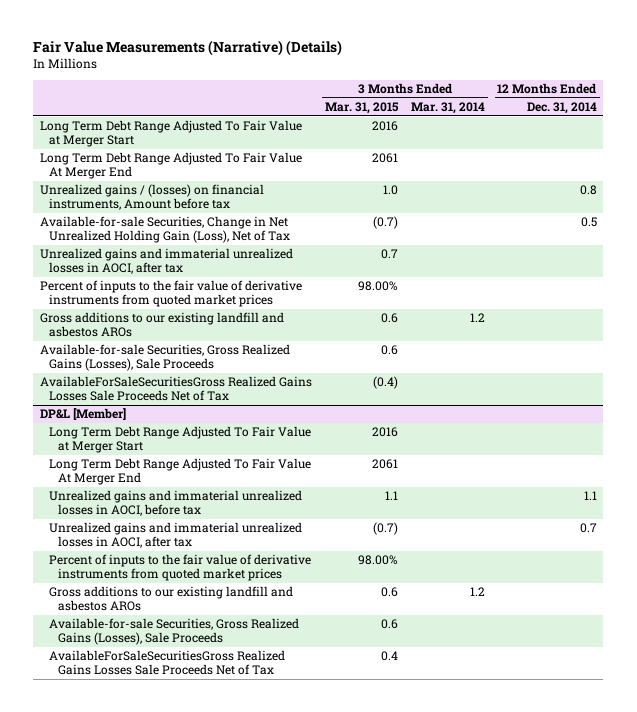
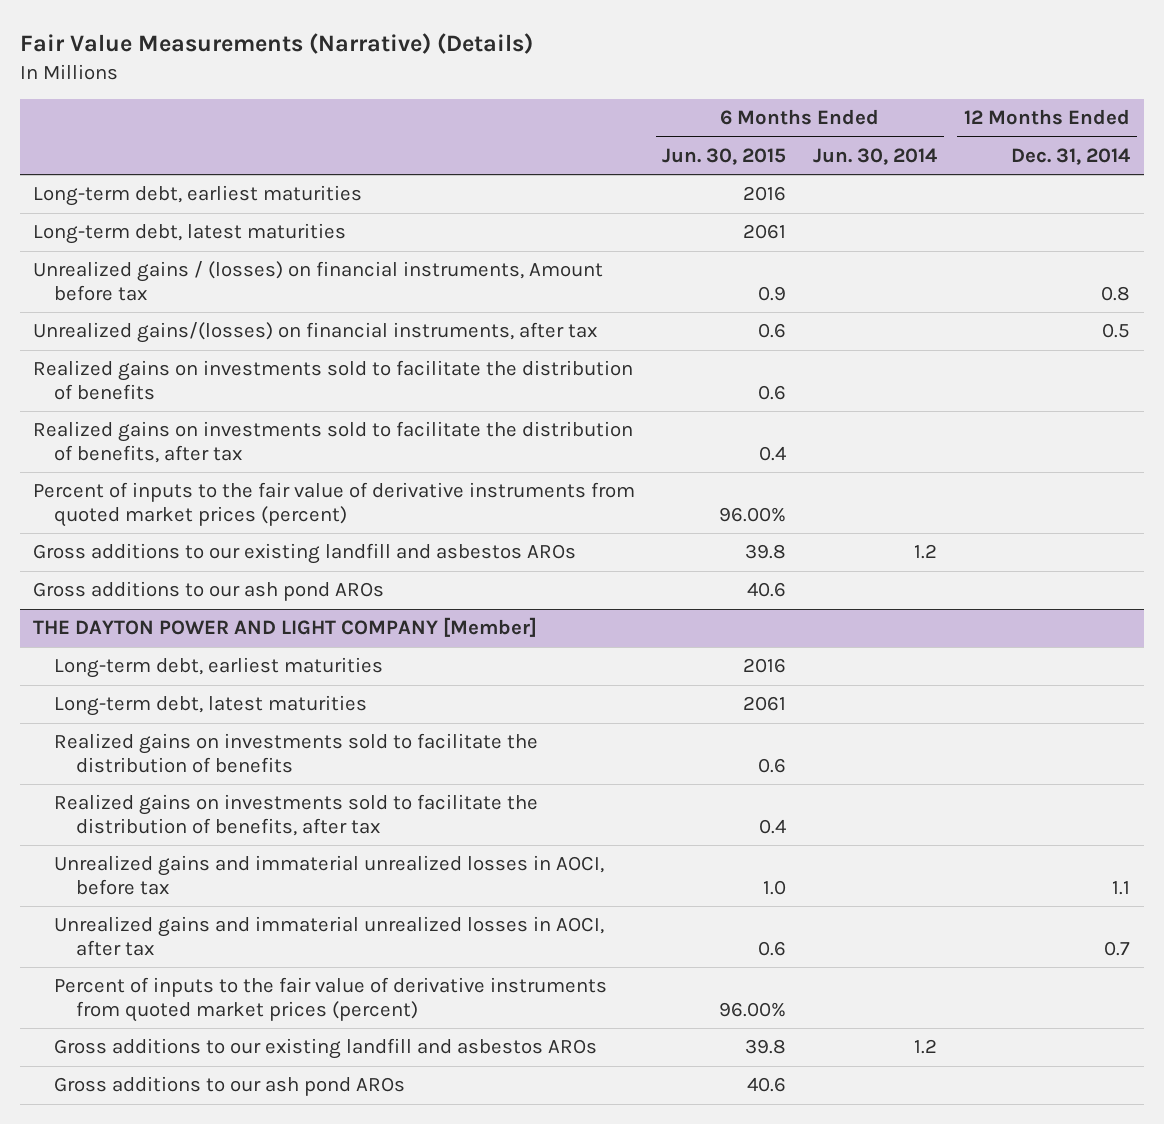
- | 3 Months Ended Mar. 31, 2015 | 3 Months Ended Mar. 31, 2014 | 12 Months Ended Dec. 31, 2014
+ | 6 Months Ended Jun. 30, 2015 | 6 Months Ended Jun. 30, 2014 | 12 Months Ended Dec. 31, 2014
- Long Term Debt Range Adjusted To Fair Value at Merger Start | 2016 | |
- Long Term Debt Range Adjusted To Fair Value At Merger End | 2061 | |
+ Long-term debt, earliest maturities | 2016 | |
+ Long-term debt, latest maturities | 2061 | |
- Available-for-sale Securities, Change in Net Unrealized Holding Gain (Loss), Net of Tax | (0.7) | | 0.5
- Unrealized gains and immaterial unrealized losses in AOCI, after tax | 0.7 | |
- Percent of inputs to the fair value of derivative instruments from quoted market prices | 98.00% | |
+ Unrealized gains/(losses) on financial instruments, after tax | 0.6 | | 0.5
+ Realized gains on investments sold to facilitate the distribution of benefits | 0.6 | |
+ Realized gains on investments sold to facilitate the distribution of benefits, after tax | 0.4 | |
+ Percent of inputs to the fair value of derivative instruments from quoted market prices (percent) | 96.00% | |
- Available-for-sale Securities, Gross Realized Gains (Losses), Sale Proceeds | 0.6 | |
- AvailableForSaleSecuritiesGross Realized Gains Losses Sale Proceeds Net of Tax | (0.4) | |
- DP&L [Member]
- Long Term Debt Range Adjusted To Fair Value at Merger Start | 2016 | |
- Long Term Debt Range Adjusted To Fair Value At Merger End | 2061 | |
+ Gross additions to our ash pond AROs | 40.6 | |
+ THE DAYTON POWER AND LIGHT COMPANY [Member]
+ Long-term debt, earliest maturities | 2016 | |
+ Long-term debt, latest maturities | 2061 | |
+ Realized gains on investments sold to facilitate the distribution of benefits | 0.6 | |
+ Realized gains on investments sold to facilitate the distribution of benefits, after tax | 0.4 | |
- Percent of inputs to the fair value of derivative instruments from quoted market prices | 98.00% | |
+ Percent of inputs to the fair value of derivative instruments from quoted market prices (percent) | 96.00% | |
- Available-for-sale Securities, Gross Realized Gains (Losses), Sale Proceeds | 0.6 | |
- AvailableForSaleSecuritiesGross Realized Gains Losses Sale Proceeds Net of Tax | 0.4 | |
+ Gross additions to our ash pond AROs | 40.6 | |

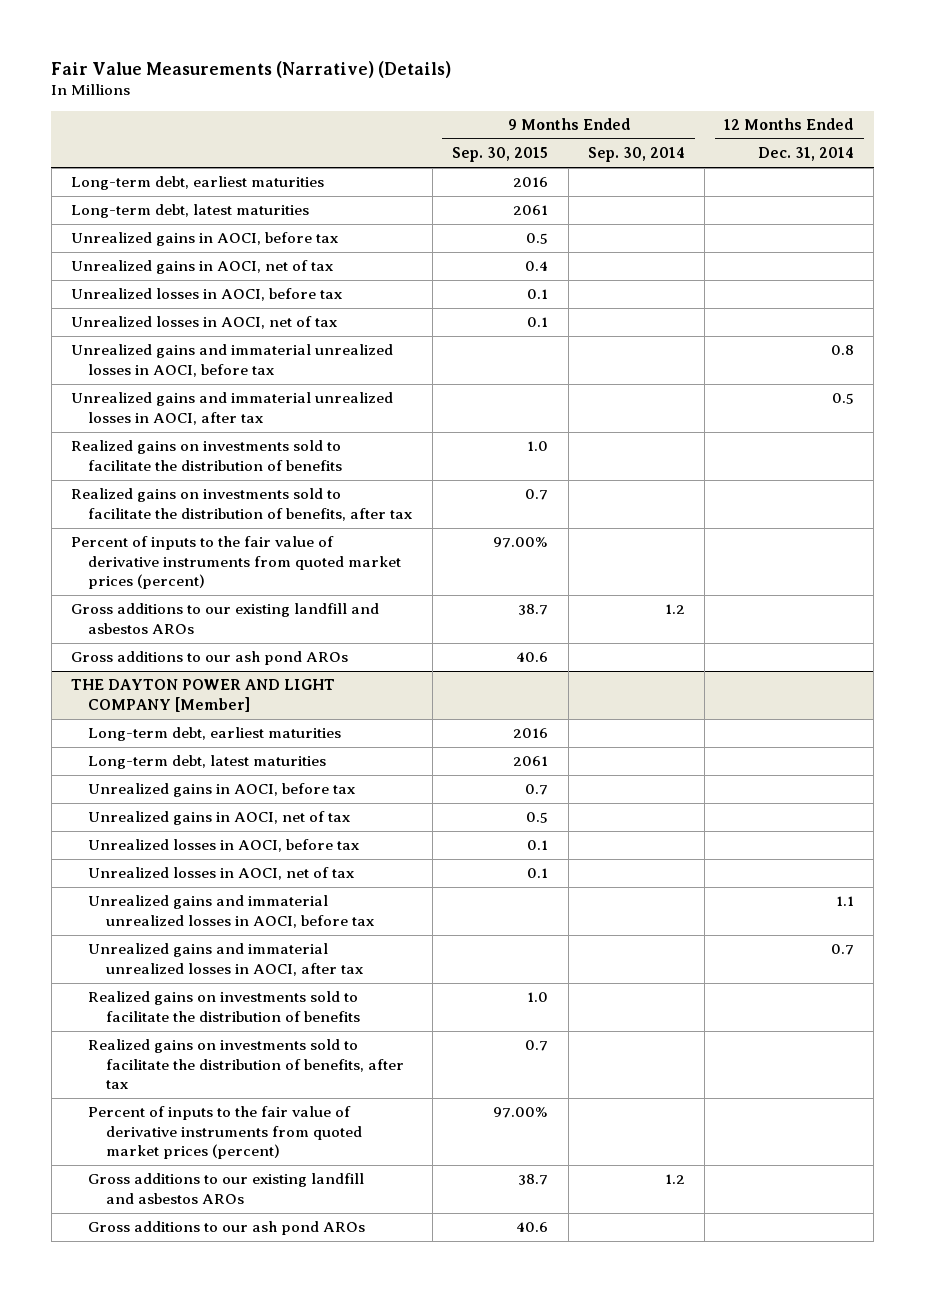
- | 6 Months Ended Jun. 30, 2015 | 6 Months Ended Jun. 30, 2014 | 12 Months Ended Dec. 31, 2014
+ | 9 Months Ended Sep. 30, 2015 | 9 Months Ended Sep. 30, 2014 | 12 Months Ended Dec. 31, 2014
- Unrealized gains / (losses) on financial instruments, Amount before tax | 0.9 | | 0.8
- Unrealized gains/(losses) on financial instruments, after tax | 0.6 | | 0.5
+ Unrealized gains in AOCI, before tax | 0.5 | |
+ Unrealized gains in AOCI, net of tax | 0.4 | |
+ Unrealized losses in AOCI, before tax | 0.1 | |
+ Unrealized losses in AOCI, net of tax | 0.1 | |
+ Unrealized gains and immaterial unrealized losses in AOCI, before tax | | | 0.8
+ Unrealized gains and immaterial unrealized losses in AOCI, after tax | | | 0.5
@ THE DAYTON POWER AND LIGHT COMPANY [Member]
+ Unrealized gains in AOCI, before tax | 0.7 | |
+ Unrealized gains in AOCI, net of tax | 0.5 | |
+ Unrealized losses in AOCI, before tax | 0.1 | |
+ Unrealized losses in AOCI, net of tax | 0.1 | |
moved down: Realized gains on investments sold to facilitate the distribution of benefits | 1.0 | |
moved down: Realized gains on investments sold to facilitate the distribution of benefits, after tax | 0.7 | |

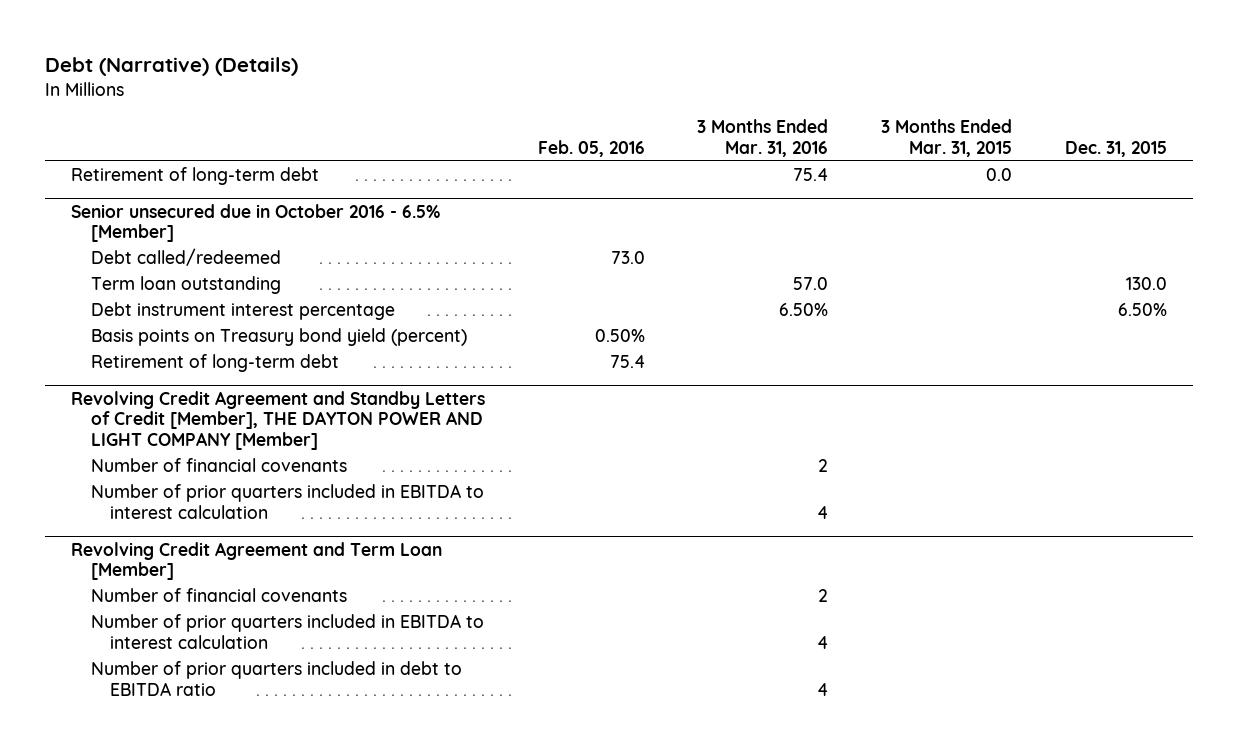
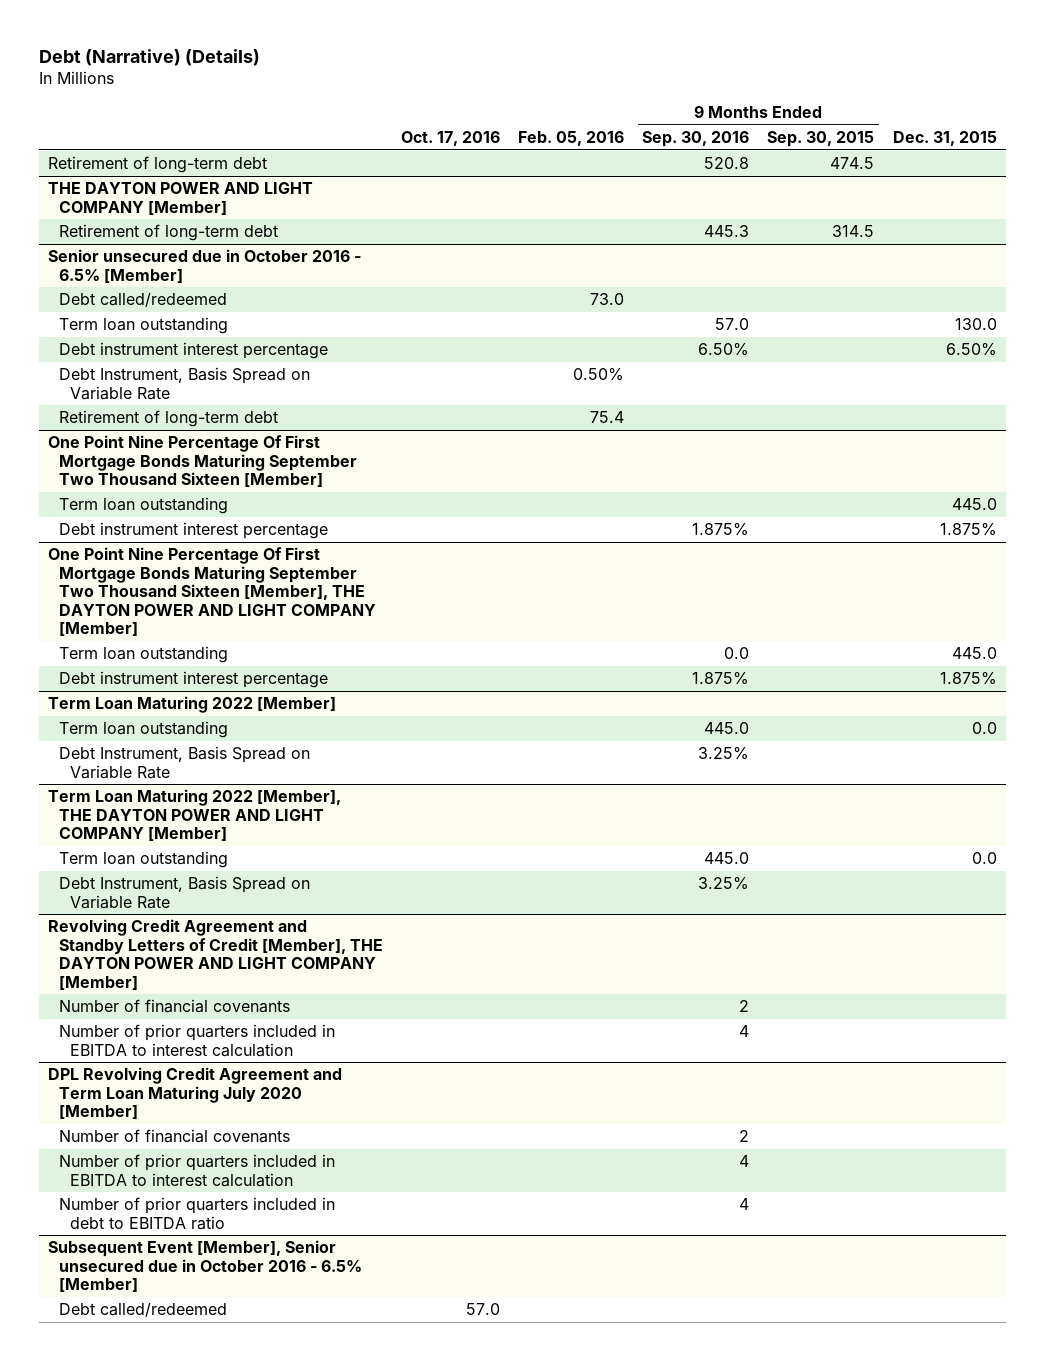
- | Feb. 05, 2016 | 3 Months Ended Mar. 31, 2016 | 3 Months Ended Mar. 31, 2015 | Dec. 31, 2015
+ | Oct. 17, 2016 | Feb. 05, 2016 | 9 Months Ended Sep. 30, 2016 | 9 Months Ended Sep. 30, 2015 | Dec. 31, 2015
+ THE DAYTON POWER AND LIGHT COMPANY [Member]
+ Retirement of long-term debt | | | 445.3 | 314.5 |
@ Senior unsecured due in October 2016 - 6.5% [Member]
- Basis points on Treasury bond yield (percent) | 0.50% | | |
+ Debt Instrument, Basis Spread on Variable Rate | | 0.50% | | |
+ One Point Nine Percentage Of First Mortgage Bonds Maturing September Two Thousand Sixteen [Member]
+ Term loan outstanding | | | | | 445.0
+ Debt instrument interest percentage | | | 1.875% | | 1.875%
+ One Point Nine Percentage Of First Mortgage Bonds Maturing September Two Thousand Sixteen [Member], THE DAYTON POWER AND LIGHT COMPANY [Member]
+ Term loan outstanding | | | 0.0 | | 445.0
+ Debt instrument interest percentage | | | 1.875% | | 1.875%
+ Term Loan Maturing 2022 [Member]
+ Term loan outstanding | | | 445.0 | | 0.0
+ Debt Instrument, Basis Spread on Variable Rate | | | 3.25% | |
+ Term Loan Maturing 2022 [Member], THE DAYTON POWER AND LIGHT COMPANY [Member]
+ Term loan outstanding | | | 445.0 | | 0.0
+ Debt Instrument, Basis Spread on Variable Rate | | | 3.25% | |
- Revolving Credit Agreement and Term Loan [Member]
+ DPL Revolving Credit Agreement and Term Loan Maturing July 2020 [Member]
+ Subsequent Event [Member], Senior unsecured due in October 2016 - 6.5% [Member]
+ Debt called/redeemed | 57.0 | | | |

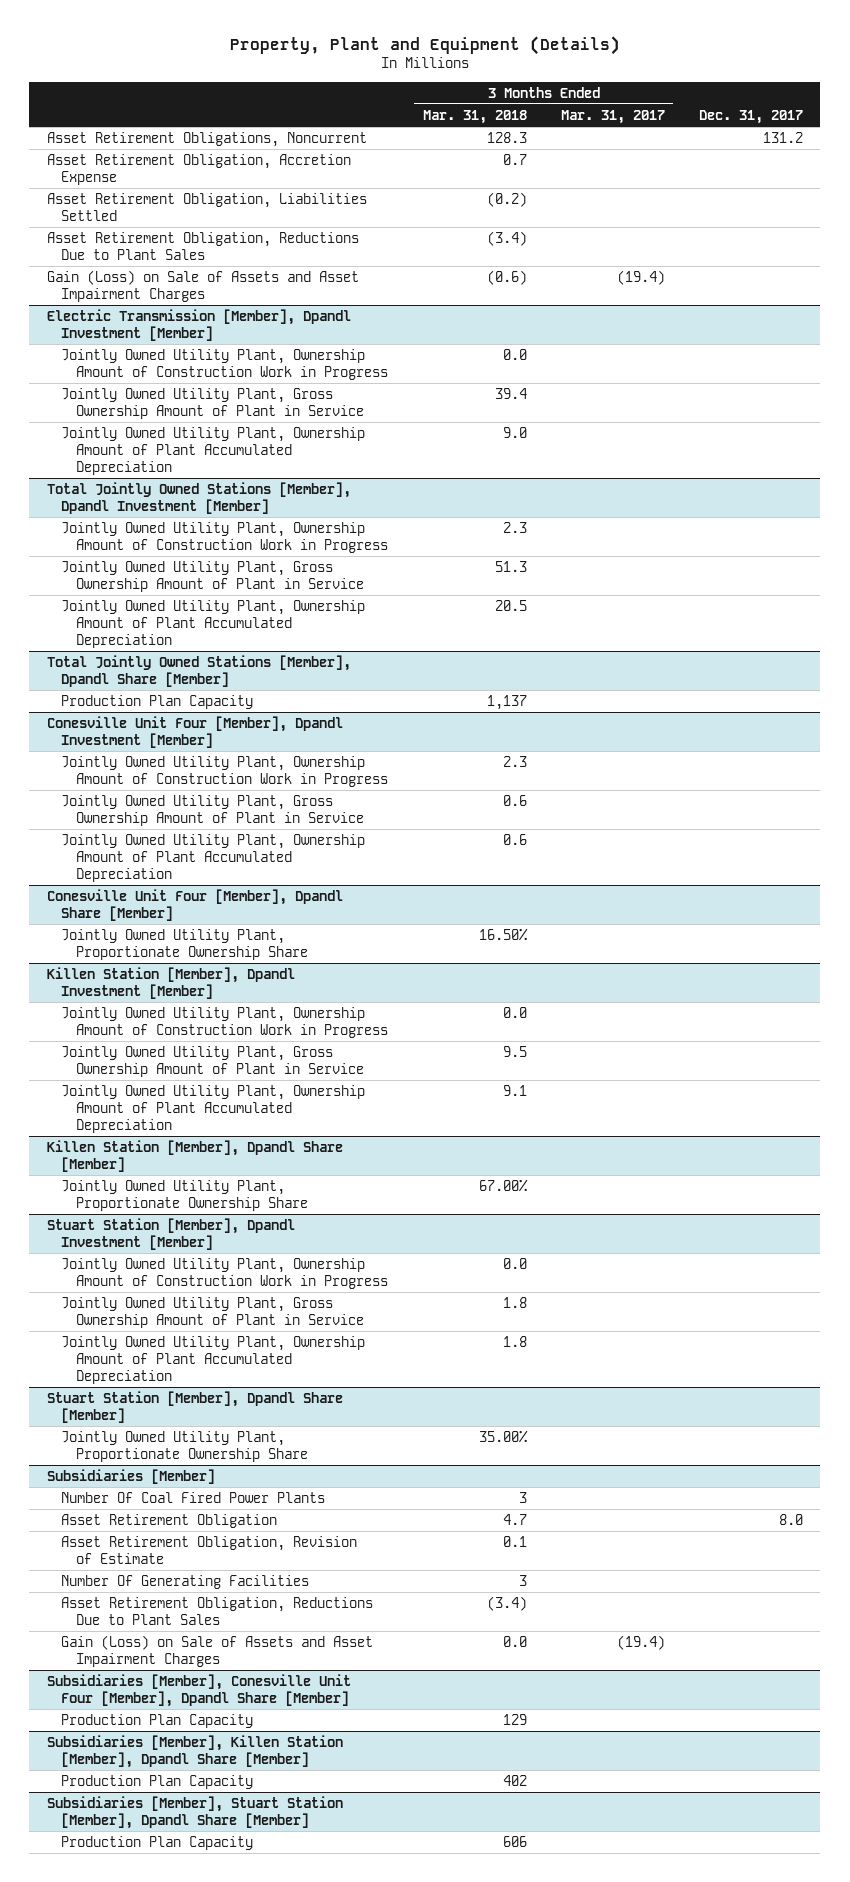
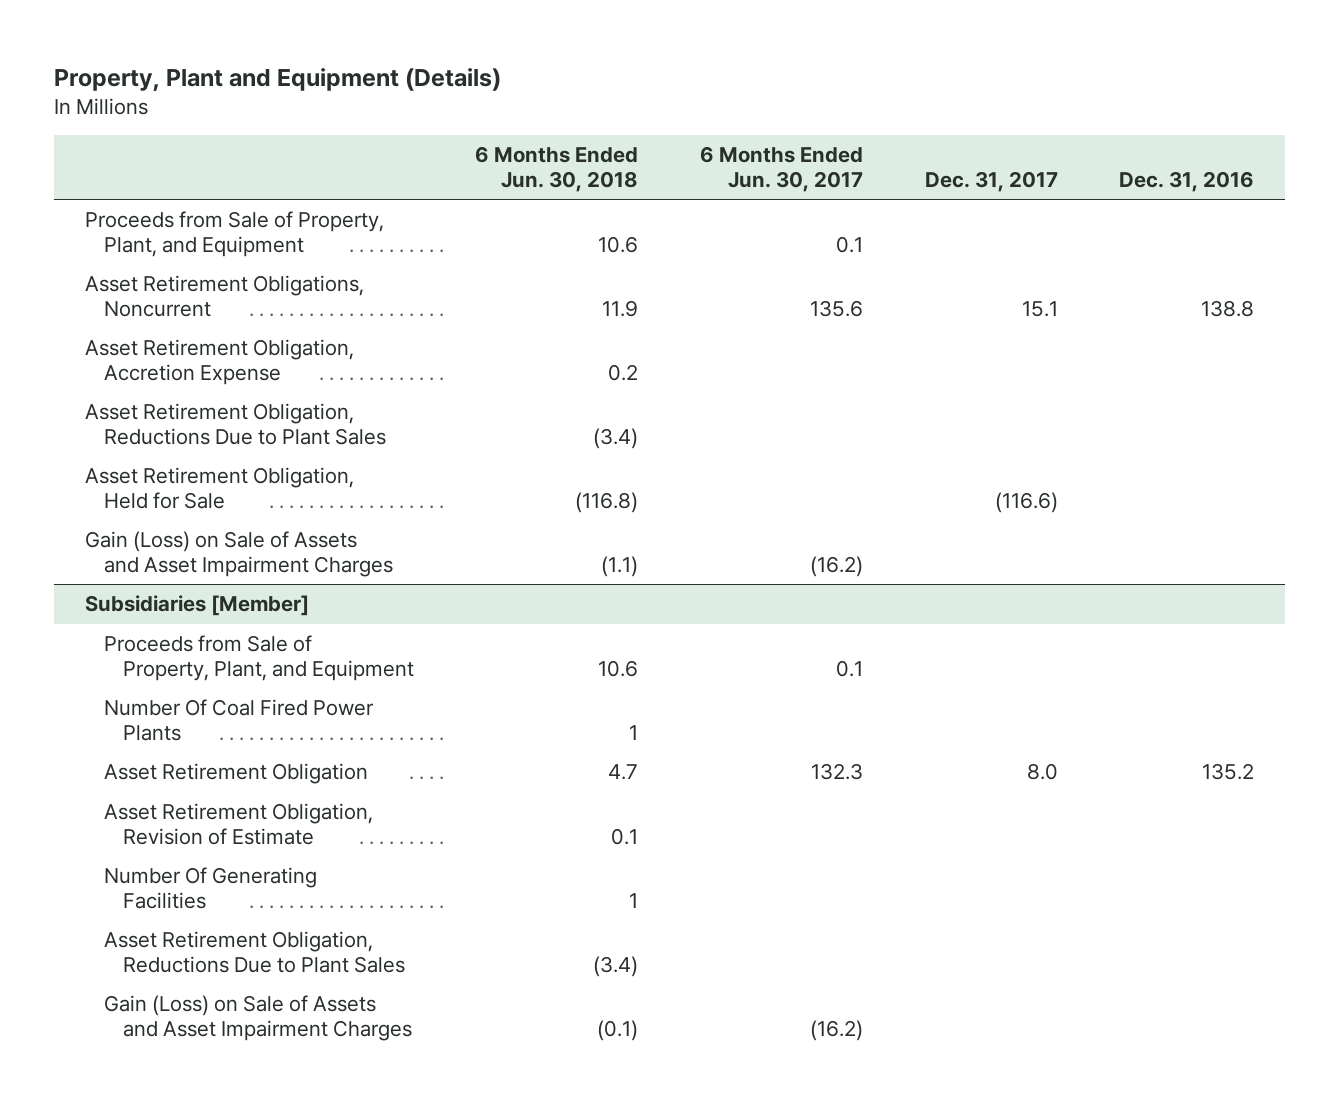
- | 3 Months Ended Mar. 31, 2018 | 3 Months Ended Mar. 31, 2017 | Dec. 31, 2017
+ | 6 Months Ended Jun. 30, 2018 | 6 Months Ended Jun. 30, 2017 | Dec. 31, 2017 | Dec. 31, 2016
- Asset Retirement Obligations, Noncurrent | 128.3 | | 131.2
+ Proceeds from Sale of Property, Plant, and Equipment | 10.6 | 0.1 | |
+ Asset Retirement Obligations, Noncurrent | 11.9 | 135.6 | 15.1 | 138.8
- Asset Retirement Obligation, Liabilities Settled | (0.2) | |
+ Asset Retirement Obligation, Held for Sale | (116.8) | | (116.6) |
- Electric Transmission [Member], Dpandl Investment [Member]
- Jointly Owned Utility Plant, Ownership Amount of Construction Work in Progress | 0.0 | |
- Jointly Owned Utility Plant, Gross Ownership Amount of Plant in Service | 39.4 | |
- Jointly Owned Utility Plant, Ownership Amount of Plant Accumulated Depreciation | 9.0 | |
- Total Jointly Owned Stations [Member], Dpandl Investment [Member]
- Jointly Owned Utility Plant, Ownership Amount of Construction Work in Progress | 2.3 | |
- Jointly Owned Utility Plant, Gross Ownership Amount of Plant in Service | 51.3 | |
- Jointly Owned Utility Plant, Ownership Amount of Plant Accumulated Depreciation | 20.5 | |
- Total Jointly Owned Stations [Member], Dpandl Share [Member]
- Production Plan Capacity | 1,137 | |
- Conesville Unit Four [Member], Dpandl Investment [Member]
- Jointly Owned Utility Plant, Ownership Amount of Construction Work in Progress | 2.3 | |
- Jointly Owned Utility Plant, Gross Ownership Amount of Plant in Service | 0.6 | |
- Jointly Owned Utility Plant, Ownership Amount of Plant Accumulated Depreciation | 0.6 | |
- Conesville Unit Four [Member], Dpandl Share [Member]
- Jointly Owned Utility Plant, Proportionate Ownership Share | 16.50% | |
- Killen Station [Member], Dpandl Investment [Member]
- Jointly Owned Utility Plant, Ownership Amount of Construction Work in Progress | 0.0 | |
- Jointly Owned Utility Plant, Gross Ownership Amount of Plant in Service | 9.5 | |
- Jointly Owned Utility Plant, Ownership Amount of Plant Accumulated Depreciation | 9.1 | |
- Killen Station [Member], Dpandl Share [Member]
- Jointly Owned Utility Plant, Proportionate Ownership Share | 67.00% | |
- Stuart Station [Member], Dpandl Investment [Member]
- Jointly Owned Utility Plant, Ownership Amount of Construction Work in Progress | 0.0 | |
- Jointly Owned Utility Plant, Gross Ownership Amount of Plant in Service | 1.8 | |
- Jointly Owned Utility Plant, Ownership Amount of Plant Accumulated Depreciation | 1.8 | |
- Stuart Station [Member], Dpandl Share [Member]
- Jointly Owned Utility Plant, Proportionate Ownership Share | 35.00% | |
@ Subsidiaries [Member]
+ Proceeds from Sale of Property, Plant, and Equipment | 10.6 | 0.1 | |
- Subsidiaries [Member], Conesville Unit Four [Member], Dpandl Share [Member]
- Production Plan Capacity | 129 | |
- Subsidiaries [Member], Killen Station [Member], Dpandl Share [Member]
- Production Plan Capacity | 402 | |
- Subsidiaries [Member], Stuart Station [Member], Dpandl Share [Member]
- Production Plan Capacity | 606 | |

